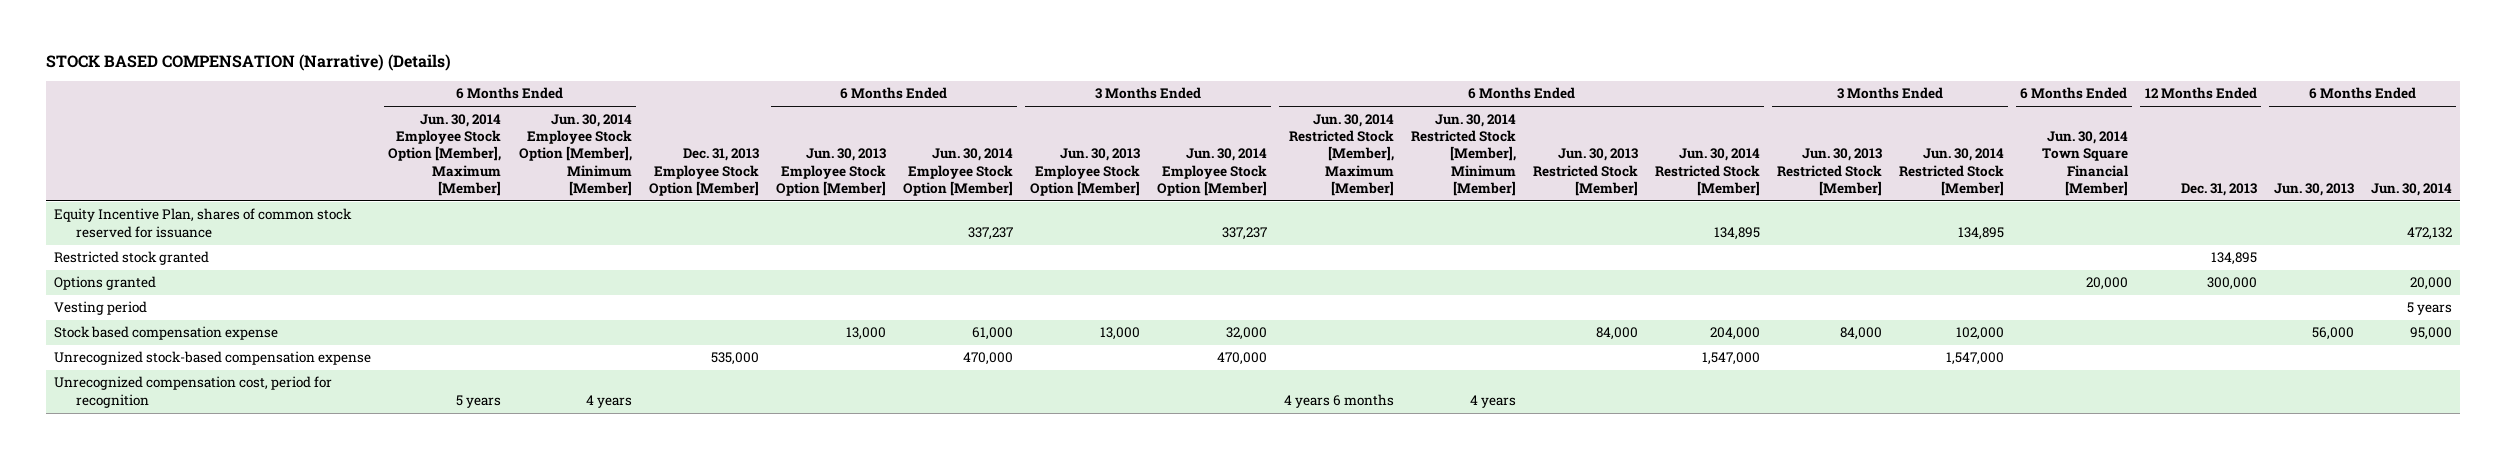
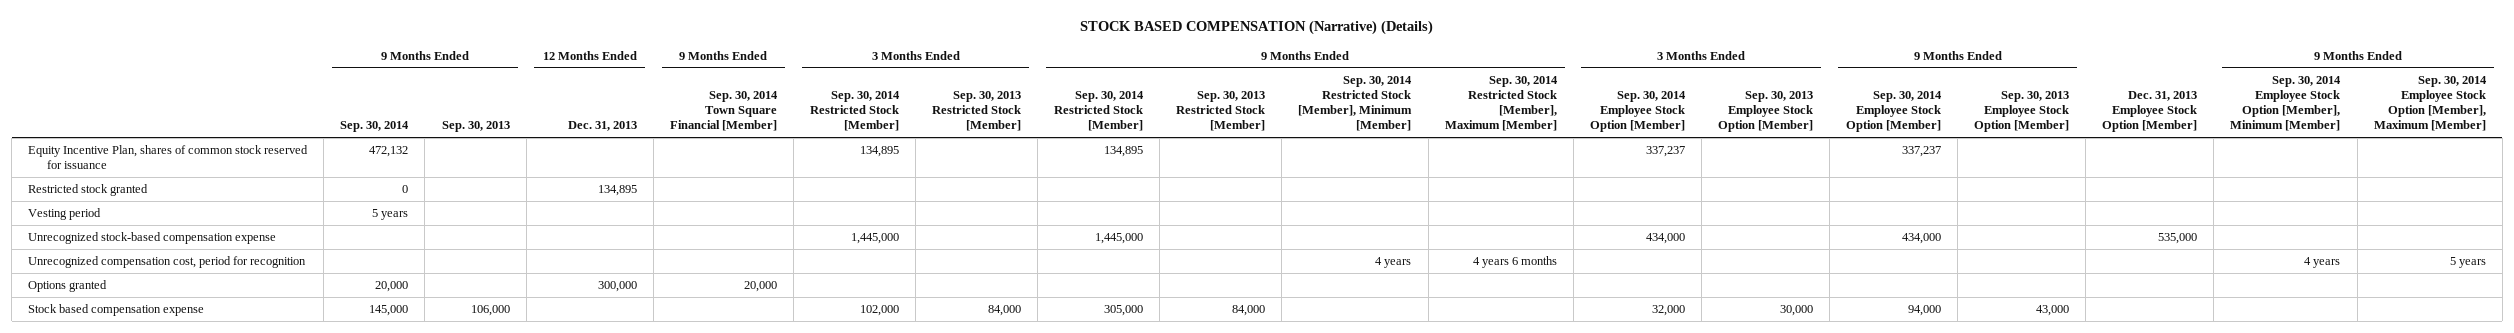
- | 6 Months Ended Jun. 30, 2014 Employee Stock Option [Member], Maximum [Member] | 6 Months Ended Jun. 30, 2014 Employee Stock Option [Member], Minimum [Member] | Dec. 31, 2013 Employee Stock Option [Member] | 6 Months Ended Jun. 30, 2013 Employee Stock Option [Member] | 6 Months Ended Jun. 30, 2014 Employee Stock Option [Member] | 3 Months Ended Jun. 30, 2013 Employee Stock Option [Member] | 3 Months Ended Jun. 30, 2014 Employee Stock Option [Member] | 6 Months Ended Jun. 30, 2014 Restricted Stock [Member], Maximum [Member] | 6 Months Ended Jun. 30, 2014 Restricted Stock [Member], Minimum [Member] | 6 Months Ended Jun. 30, 2013 Restricted Stock [Member] | 6 Months Ended Jun. 30, 2014 Restricted Stock [Member] | 3 Months Ended Jun. 30, 2013 Restricted Stock [Member] | 3 Months Ended Jun. 30, 2014 Restricted Stock [Member] | 6 Months Ended Jun. 30, 2014 Town Square Financial [Member] | 12 Months Ended Dec. 31, 2013 | 6 Months Ended Jun. 30, 2013 | 6 Months Ended Jun. 30, 2014
+ | 9 Months Ended Sep. 30, 2014 | 9 Months Ended Sep. 30, 2013 | 12 Months Ended Dec. 31, 2013 | 9 Months Ended Sep. 30, 2014 Town Square Financial [Member] | 3 Months Ended Sep. 30, 2014 Restricted Stock [Member] | 3 Months Ended Sep. 30, 2013 Restricted Stock [Member] | 9 Months Ended Sep. 30, 2014 Restricted Stock [Member] | 9 Months Ended Sep. 30, 2013 Restricted Stock [Member] | 9 Months Ended Sep. 30, 2014 Restricted Stock [Member], Minimum [Member] | 9 Months Ended Sep. 30, 2014 Restricted Stock [Member], Maximum [Member] | 3 Months Ended Sep. 30, 2014 Employee Stock Option [Member] | 3 Months Ended Sep. 30, 2013 Employee Stock Option [Member] | 9 Months Ended Sep. 30, 2014 Employee Stock Option [Member] | 9 Months Ended Sep. 30, 2013 Employee Stock Option [Member] | Dec. 31, 2013 Employee Stock Option [Member] | 9 Months Ended Sep. 30, 2014 Employee Stock Option [Member], Minimum [Member] | 9 Months Ended Sep. 30, 2014 Employee Stock Option [Member], Maximum [Member]
moved down: Options granted | 20,000 | | 300,000 | 20,000 | | | | | | | | | | | | |
moved down: Stock based compensation expense | 145,000 | 106,000 | | | 102,000 | 84,000 | 305,000 | 84,000 | | | 32,000 | 30,000 | 94,000 | 43,000 | | |

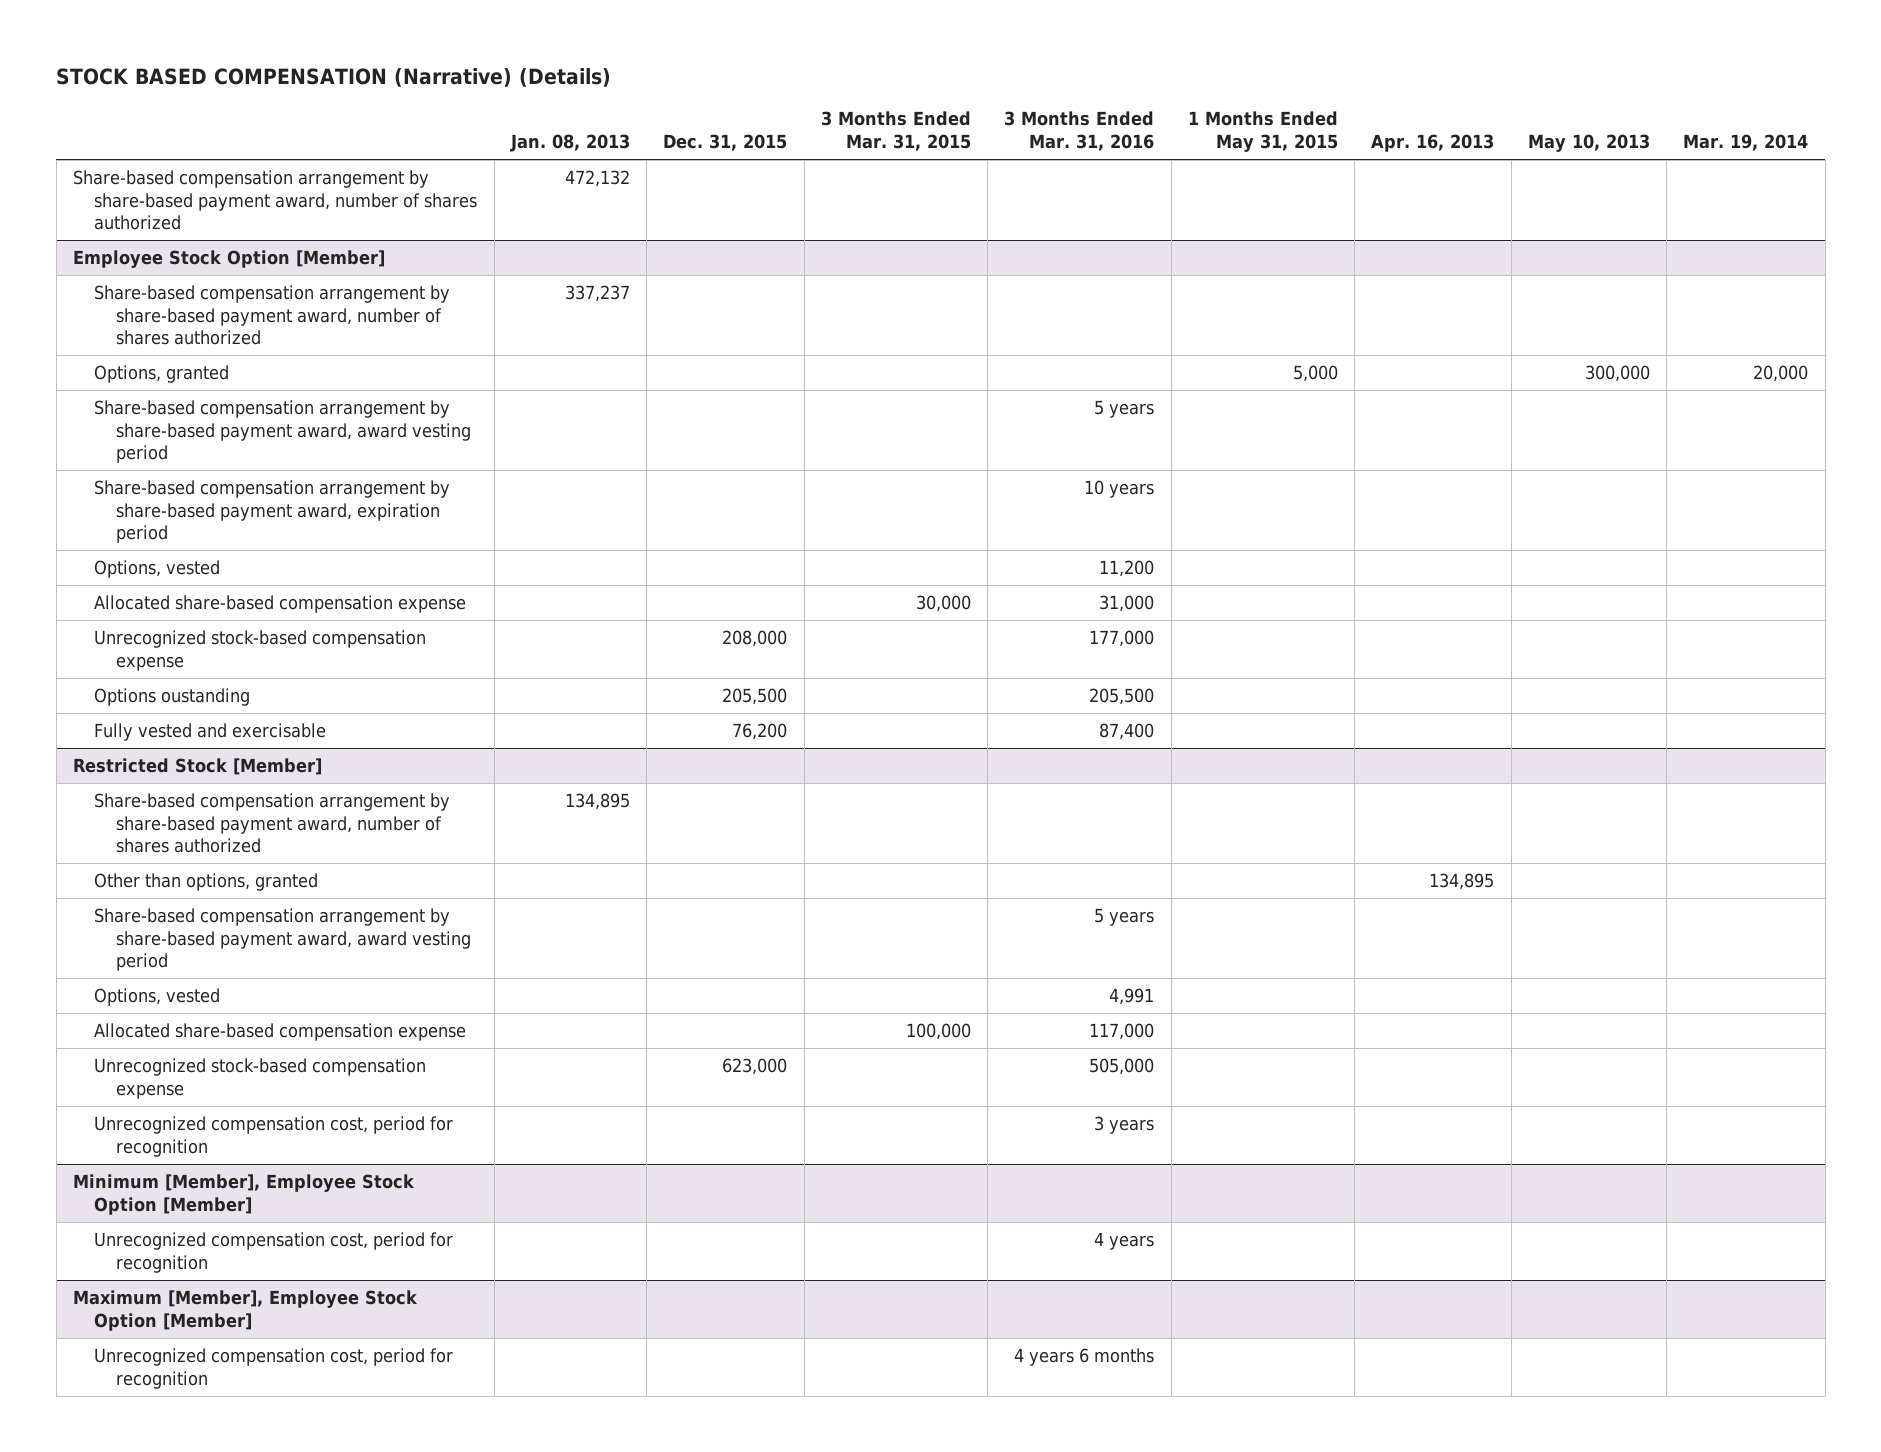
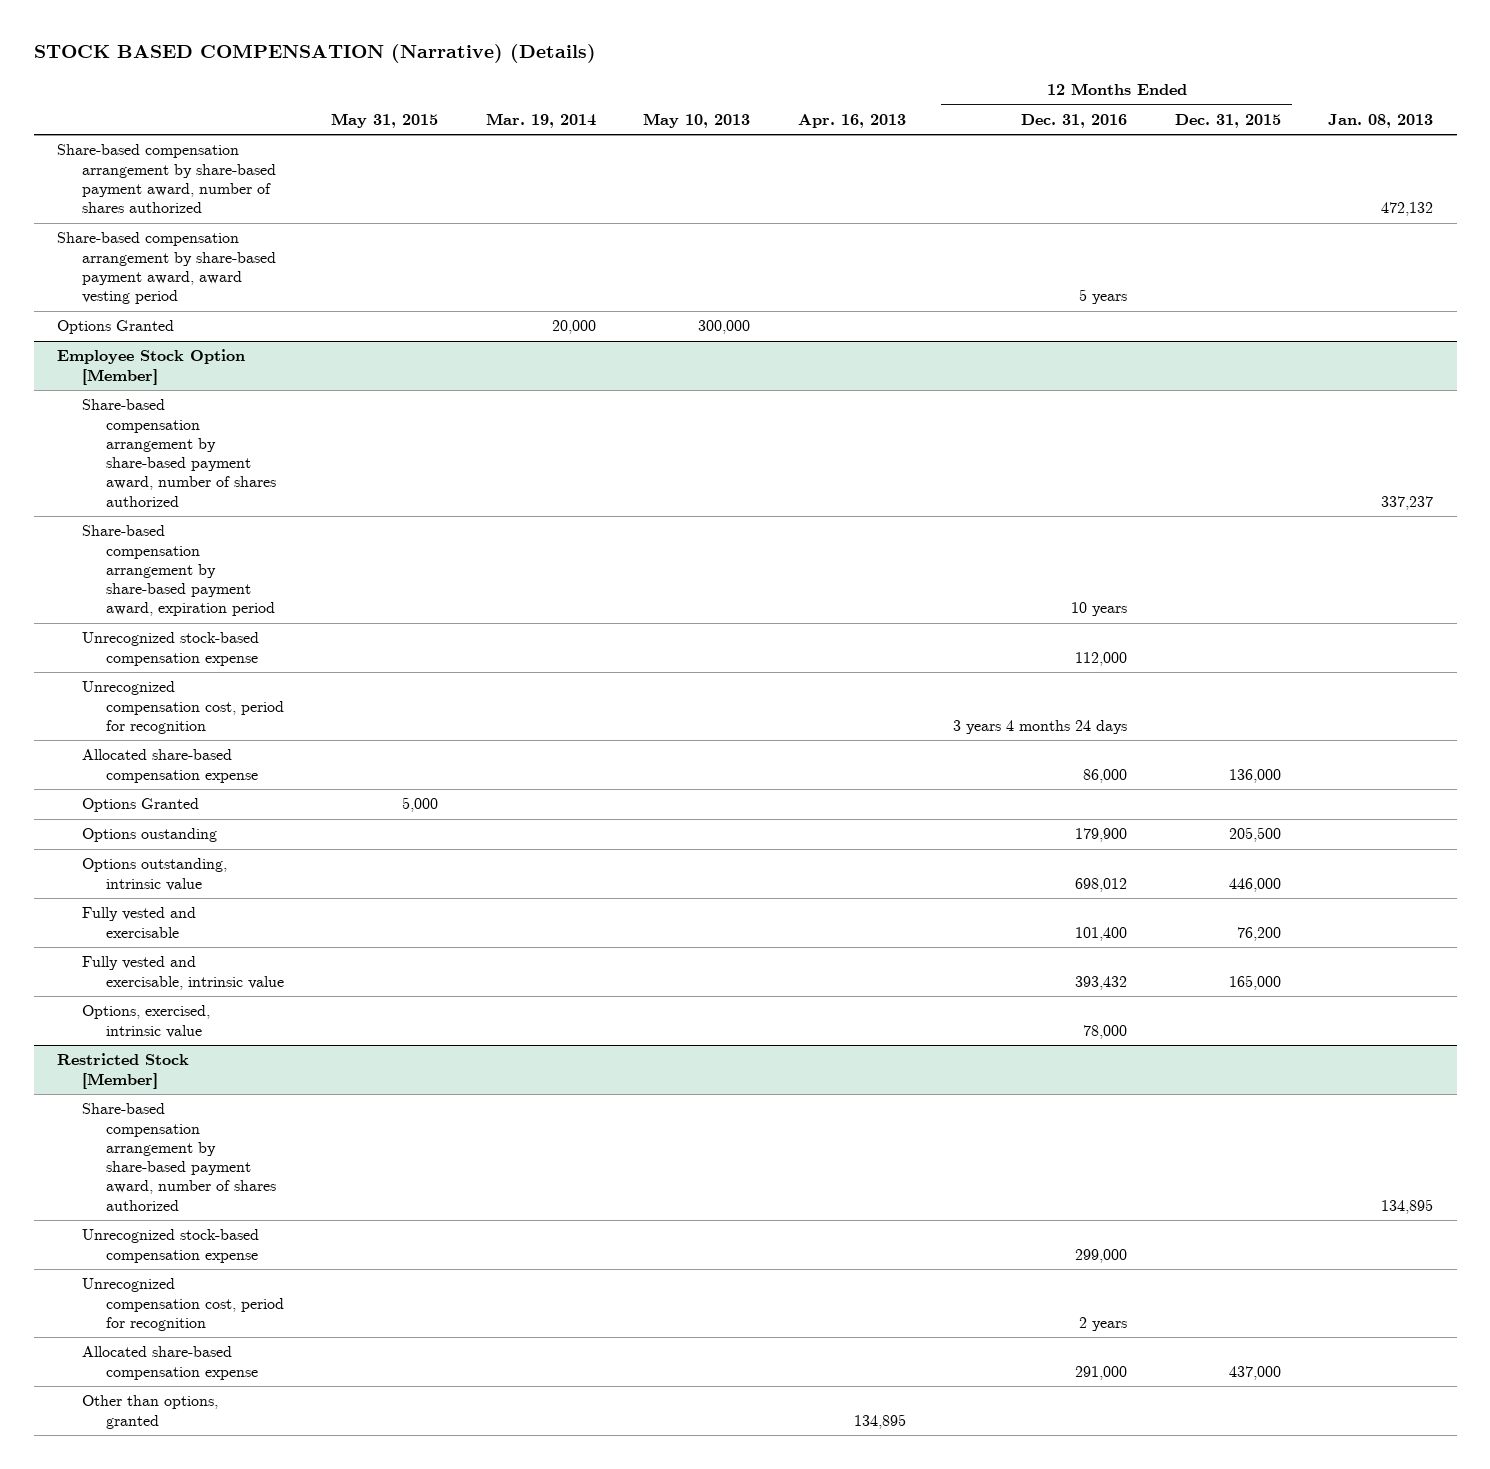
- | Jan. 08, 2013 | Dec. 31, 2015 | 3 Months Ended Mar. 31, 2015 | 3 Months Ended Mar. 31, 2016 | 1 Months Ended May 31, 2015 | Apr. 16, 2013 | May 10, 2013 | Mar. 19, 2014
+ | May 31, 2015 | Mar. 19, 2014 | May 10, 2013 | Apr. 16, 2013 | 12 Months Ended Dec. 31, 2016 | 12 Months Ended Dec. 31, 2015 | Jan. 08, 2013
+ Share-based compensation arrangement by share-based payment award, award vesting period | | | | | 5 years | |
+ Options Granted | | 20,000 | 300,000 | | | |
@ Employee Stock Option [Member]
- Options, granted | | | | | 5,000 | | 300,000 | 20,000
- Share-based compensation arrangement by share-based payment award, award vesting period | | | | 5 years | | | |
- Options, vested | | | | 11,200 | | | |
+ Unrecognized compensation cost, period for recognition | | | | | 3 years 4 months 24 days | |
moved down: Allocated share-based compensation expense | | | | | 86,000 | 136,000 |
+ Options Granted | 5,000 | | | | | |
+ Options outstanding, intrinsic value | | | | | 698,012 | 446,000 |
+ Fully vested and exercisable, intrinsic value | | | | | 393,432 | 165,000 |
+ Options, exercised, intrinsic value | | | | | 78,000 | |
@ Restricted Stock [Member]
- Share-based compensation arrangement by share-based payment award, award vesting period | | | | 5 years | | | |
- Options, vested | | | | 4,991 | | | |
- Minimum [Member], Employee Stock Option [Member]
- Unrecognized compensation cost, period for recognition | | | | 4 years | | | |
- Maximum [Member], Employee Stock Option [Member]
- Unrecognized compensation cost, period for recognition | | | | 4 years 6 months | | | |
@ Restricted Stock [Member]
moved down: Allocated share-based compensation expense | | | | | 291,000 | 437,000 |
moved down: Other than options, granted | | | | 134,895 | | |

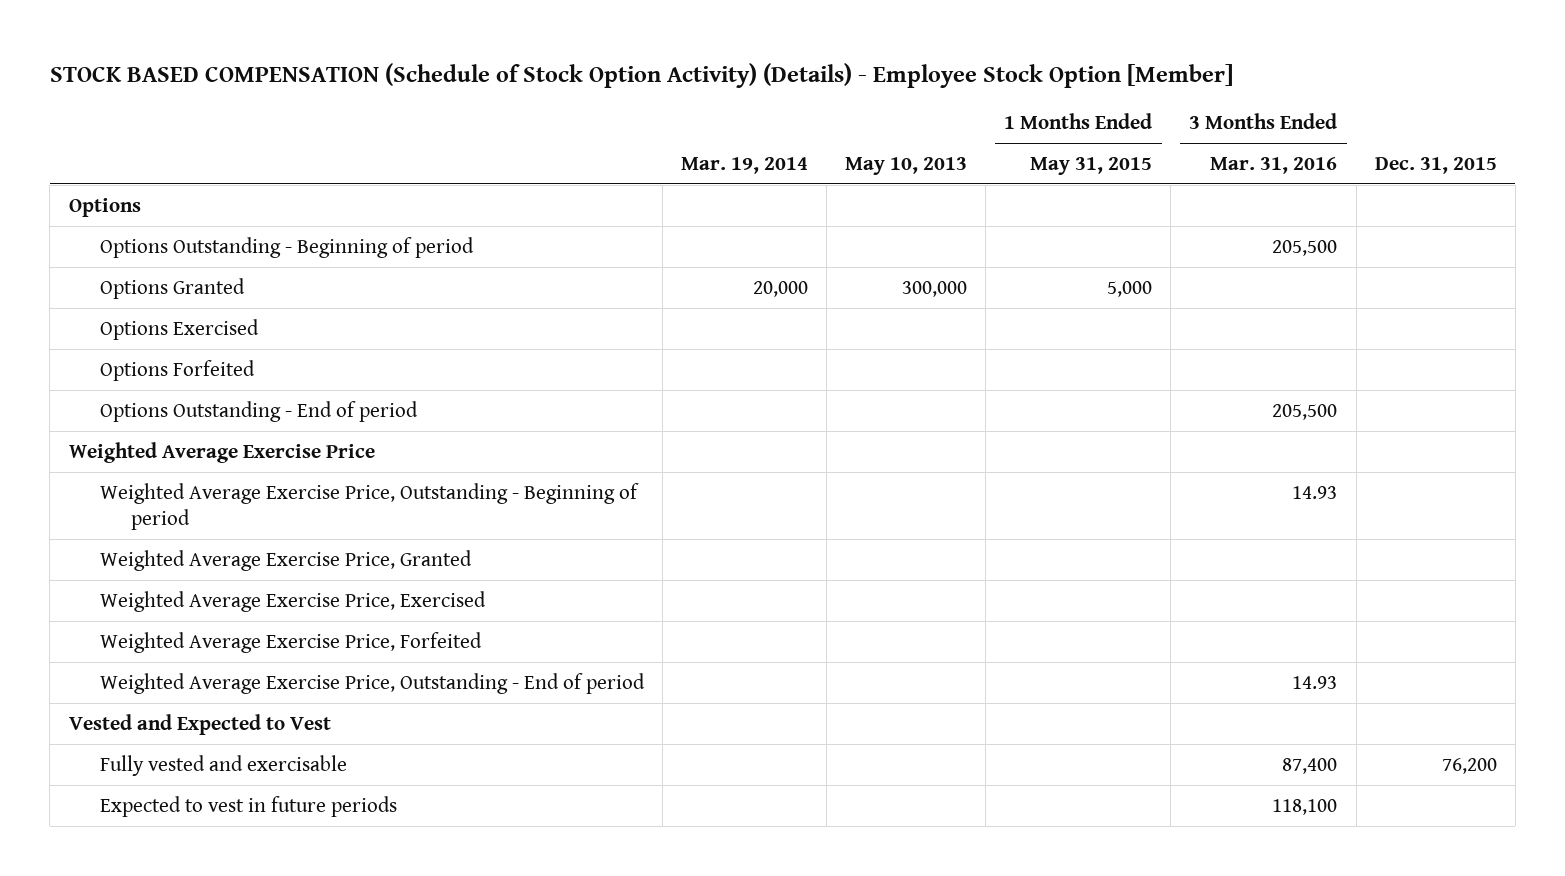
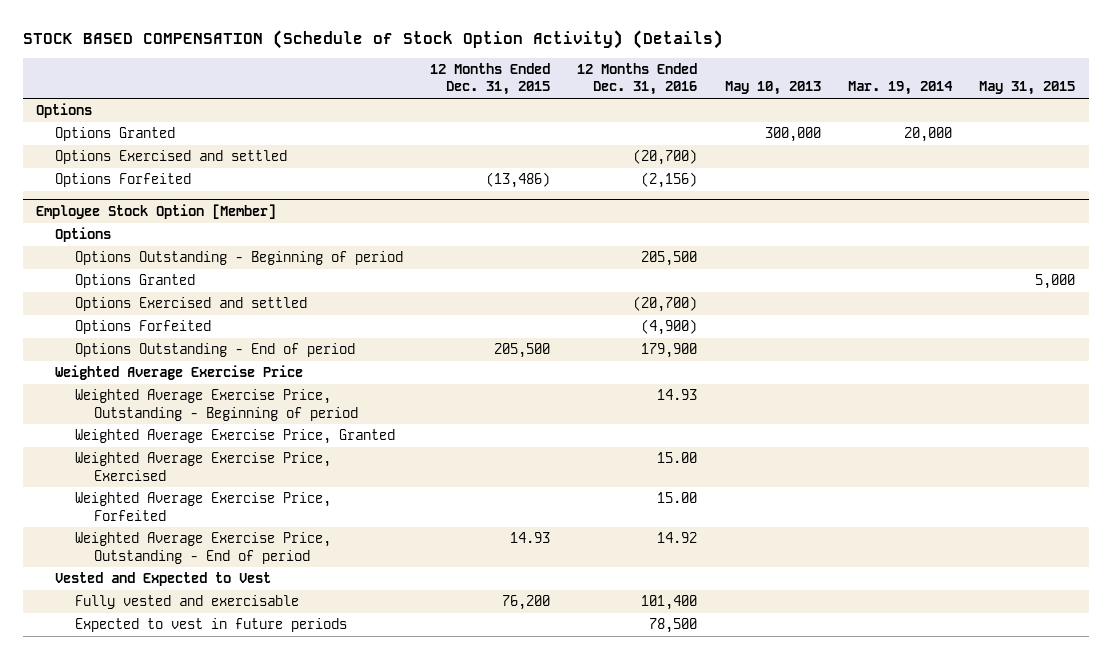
- STOCK BASED COMPENSATION (Schedule of Stock Option Activity) (Details) - Employee Stock Option [Member]
+ STOCK BASED COMPENSATION (Schedule of Stock Option Activity) (Details)
- | Mar. 19, 2014 | May 10, 2013 | 1 Months Ended May 31, 2015 | 3 Months Ended Mar. 31, 2016 | Dec. 31, 2015
+ | 12 Months Ended Dec. 31, 2015 | 12 Months Ended Dec. 31, 2016 | May 10, 2013 | Mar. 19, 2014 | May 31, 2015
- Options Outstanding - Beginning of period | | | | 205,500 |
- Options Exercised
+ Options Exercised and settled | | (20,700) | | |
- Options Outstanding - End of period | | | | 205,500 |
- Weighted Average Exercise Price
- Weighted Average Exercise Price, Outstanding - Beginning of period | | | | 14.93 |
- Weighted Average Exercise Price, Granted
- Weighted Average Exercise Price, Exercised
- Weighted Average Exercise Price, Forfeited
- Weighted Average Exercise Price, Outstanding - End of period | | | | 14.93 |
- Vested and Expected to Vest
- Fully vested and exercisable | | | | 87,400 | 76,200
- Expected to vest in future periods | | | | 118,100 |
+ Employee Stock Option [Member]
+ Options
+ Options Outstanding - Beginning of period | | 205,500 | | |
+ Options Granted | | | | | 5,000
+ Options Exercised and settled | | (20,700) | | |
+ Options Forfeited | | (4,900) | | |
+ Options Outstanding - End of period | 205,500 | 179,900 | | |
+ Weighted Average Exercise Price
+ Weighted Average Exercise Price, Outstanding - Beginning of period | | 14.93 | | |
+ Weighted Average Exercise Price, Granted
+ Weighted Average Exercise Price, Exercised | | 15.00 | | |
+ Weighted Average Exercise Price, Forfeited | | 15.00 | | |
+ Weighted Average Exercise Price, Outstanding - End of period | 14.93 | 14.92 | | |
+ Vested and Expected to Vest
+ Fully vested and exercisable | 76,200 | 101,400 | | |
+ Expected to vest in future periods | | 78,500 | | |

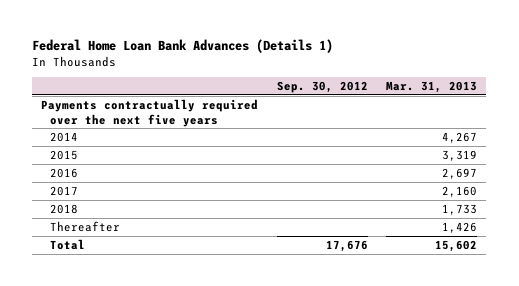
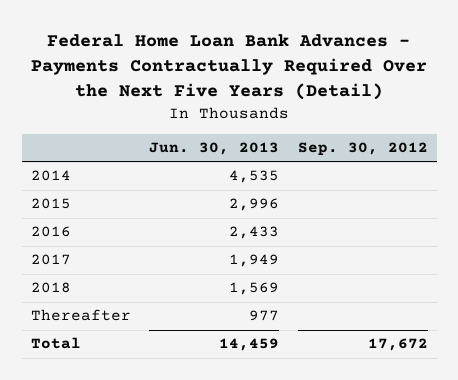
- Federal Home Loan Bank Advances (Details 1)
+ Federal Home Loan Bank Advances - Payments Contractually Required Over the Next Five Years (Detail)
- | Sep. 30, 2012 | Mar. 31, 2013
+ | Jun. 30, 2013 | Sep. 30, 2012
- Payments contractually required over the next five years
- Total | 17,676 | 15,602
+ Total | 14,459 | 17,672

